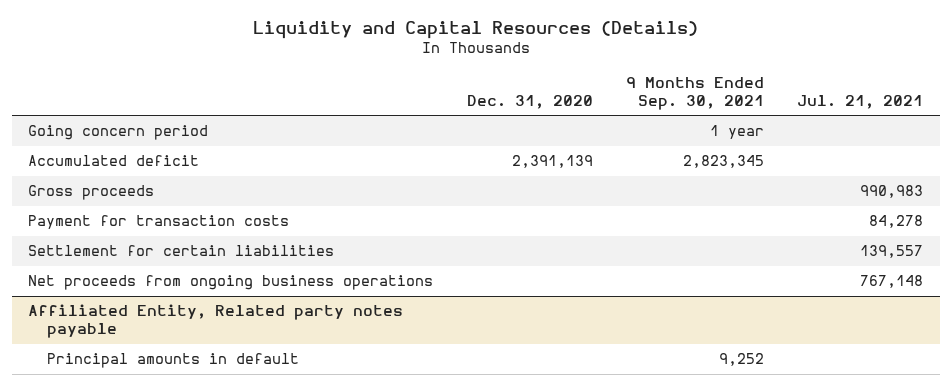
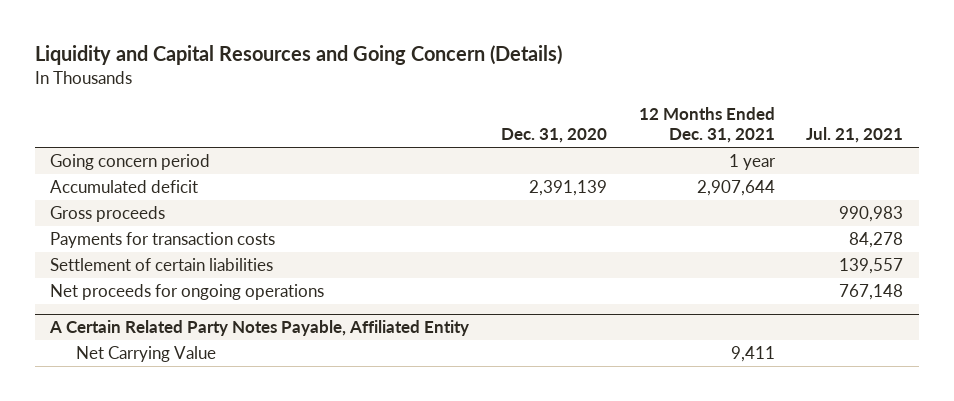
- Liquidity and Capital Resources (Details)
+ Liquidity and Capital Resources and Going Concern (Details)
- | Dec. 31, 2020 | 9 Months Ended Sep. 30, 2021 | Jul. 21, 2021
+ | Dec. 31, 2020 | 12 Months Ended Dec. 31, 2021 | Jul. 21, 2021
- Payment for transaction costs | | | 84,278
- Settlement for certain liabilities | | | 139,557
- Net proceeds from ongoing business operations | | | 767,148
- Affiliated Entity, Related party notes payable
- Principal amounts in default | | 9,252 |
+ Payments for transaction costs | | | 84,278
+ Settlement of certain liabilities | | | 139,557
+ Net proceeds for ongoing operations | | | 767,148
+ A Certain Related Party Notes Payable, Affiliated Entity
+ Net Carrying Value | | 9,411 |

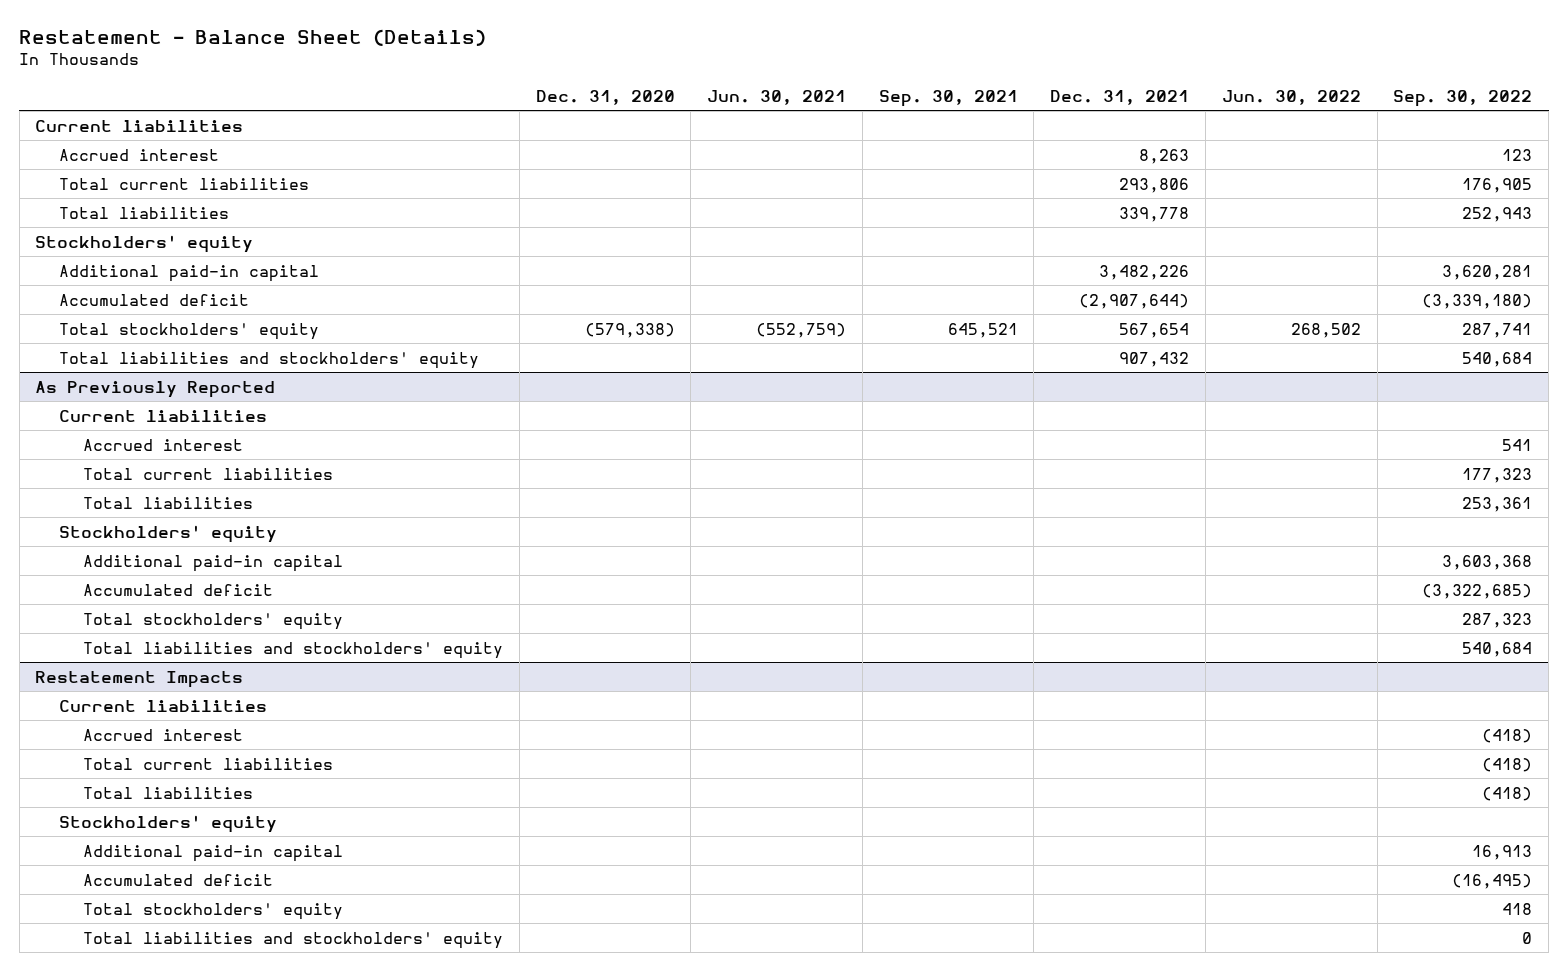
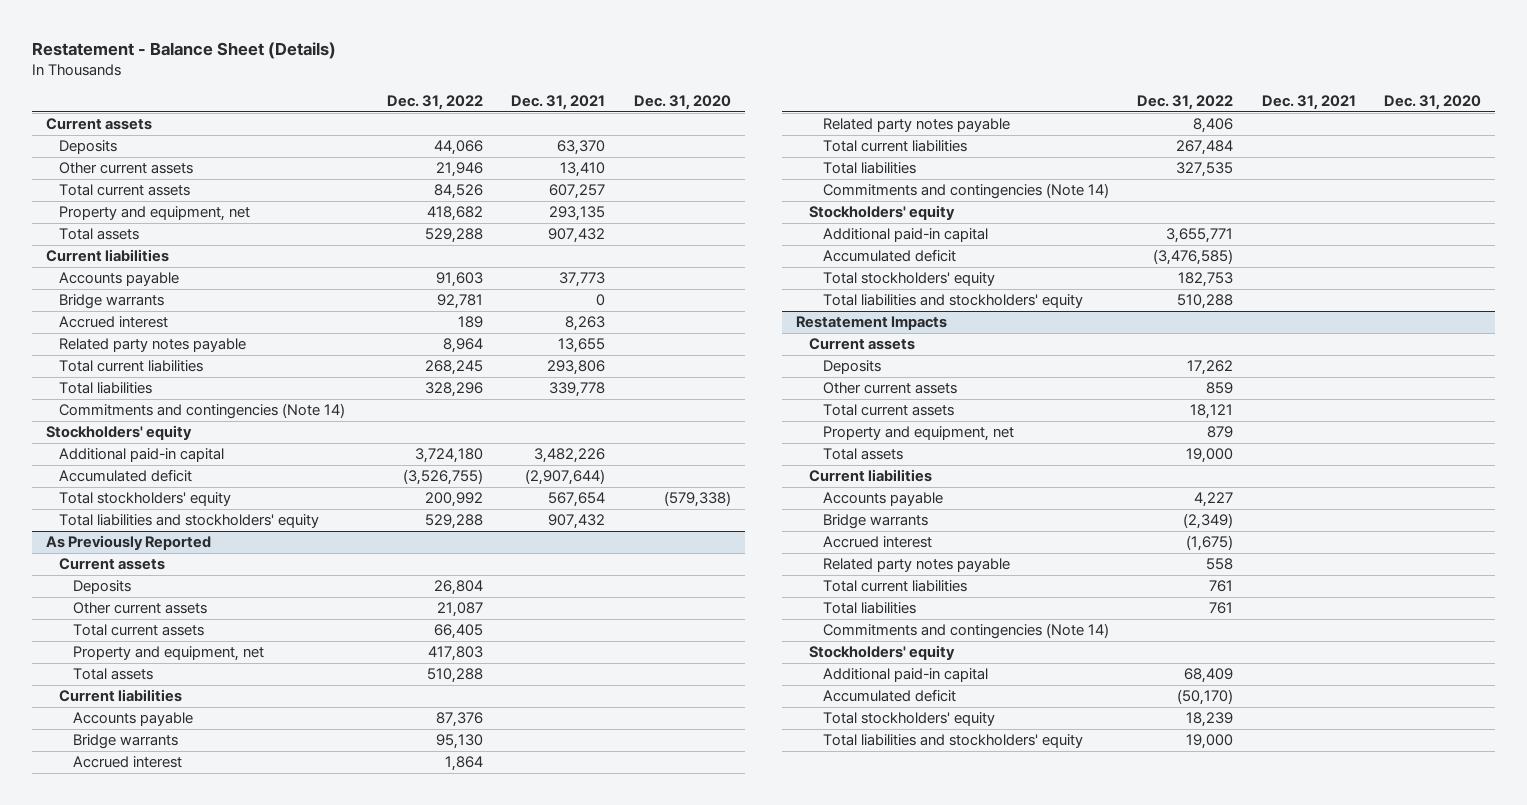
- | Dec. 31, 2020 | Jun. 30, 2021 | Sep. 30, 2021 | Dec. 31, 2021 | Jun. 30, 2022 | Sep. 30, 2022
+ | Dec. 31, 2022 | Dec. 31, 2021 | Dec. 31, 2020
+ Current assets
+ Deposits | 44,066 | 63,370 |
+ Other current assets | 21,946 | 13,410 |
+ Total current assets | 84,526 | 607,257 |
+ Property and equipment, net | 418,682 | 293,135 |
+ Total assets | 529,288 | 907,432 |
+ Accounts payable | 91,603 | 37,773 |
+ Bridge warrants | 92,781 | 0 |
+ Related party notes payable | 8,964 | 13,655 |
+ Commitments and contingencies (Note 14)
@ As Previously Reported
+ Current assets
+ Deposits | 26,804 | |
+ Other current assets | 21,087 | |
+ Total current assets | 66,405 | |
+ Property and equipment, net | 417,803 | |
+ Total assets | 510,288 | |
+ Accounts payable | 87,376 | |
+ Bridge warrants | 95,130 | |
+ Related party notes payable | 8,406 | |
+ Commitments and contingencies (Note 14)
@ Restatement Impacts
+ Current assets
+ Deposits | 17,262 | |
+ Other current assets | 859 | |
+ Total current assets | 18,121 | |
+ Property and equipment, net | 879 | |
+ Total assets | 19,000 | |
+ Accounts payable | 4,227 | |
+ Bridge warrants | (2,349) | |
+ Related party notes payable | 558 | |
+ Commitments and contingencies (Note 14)

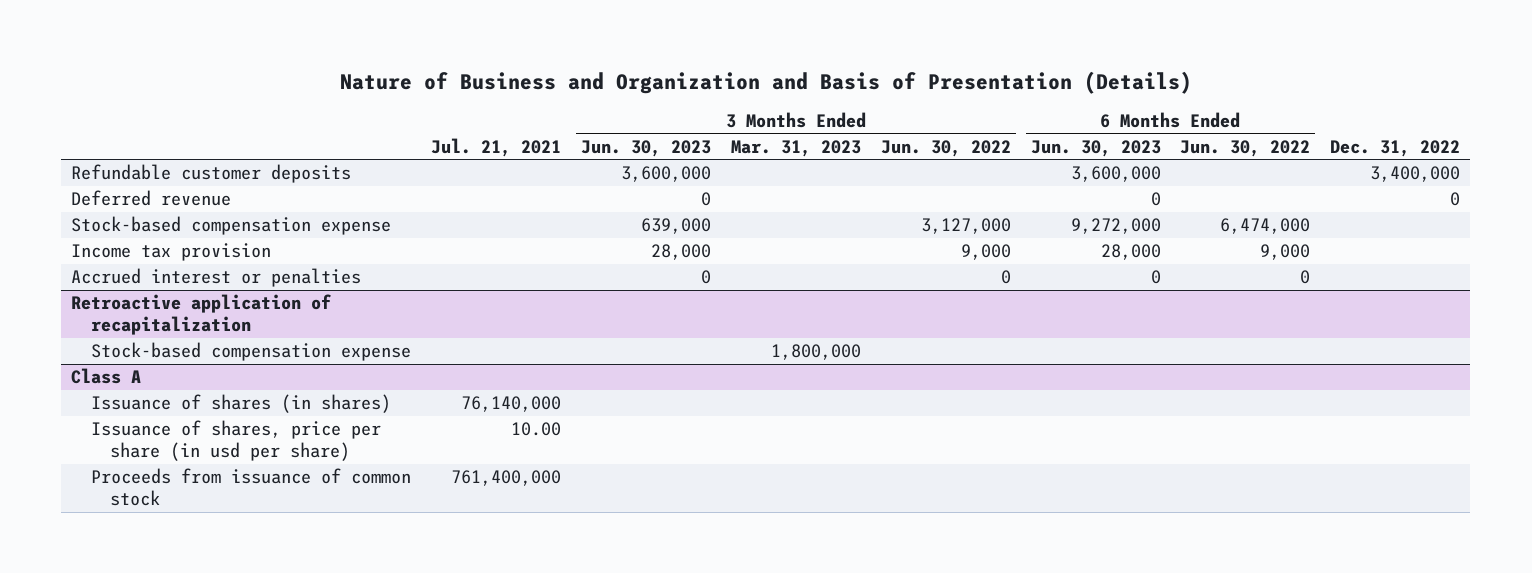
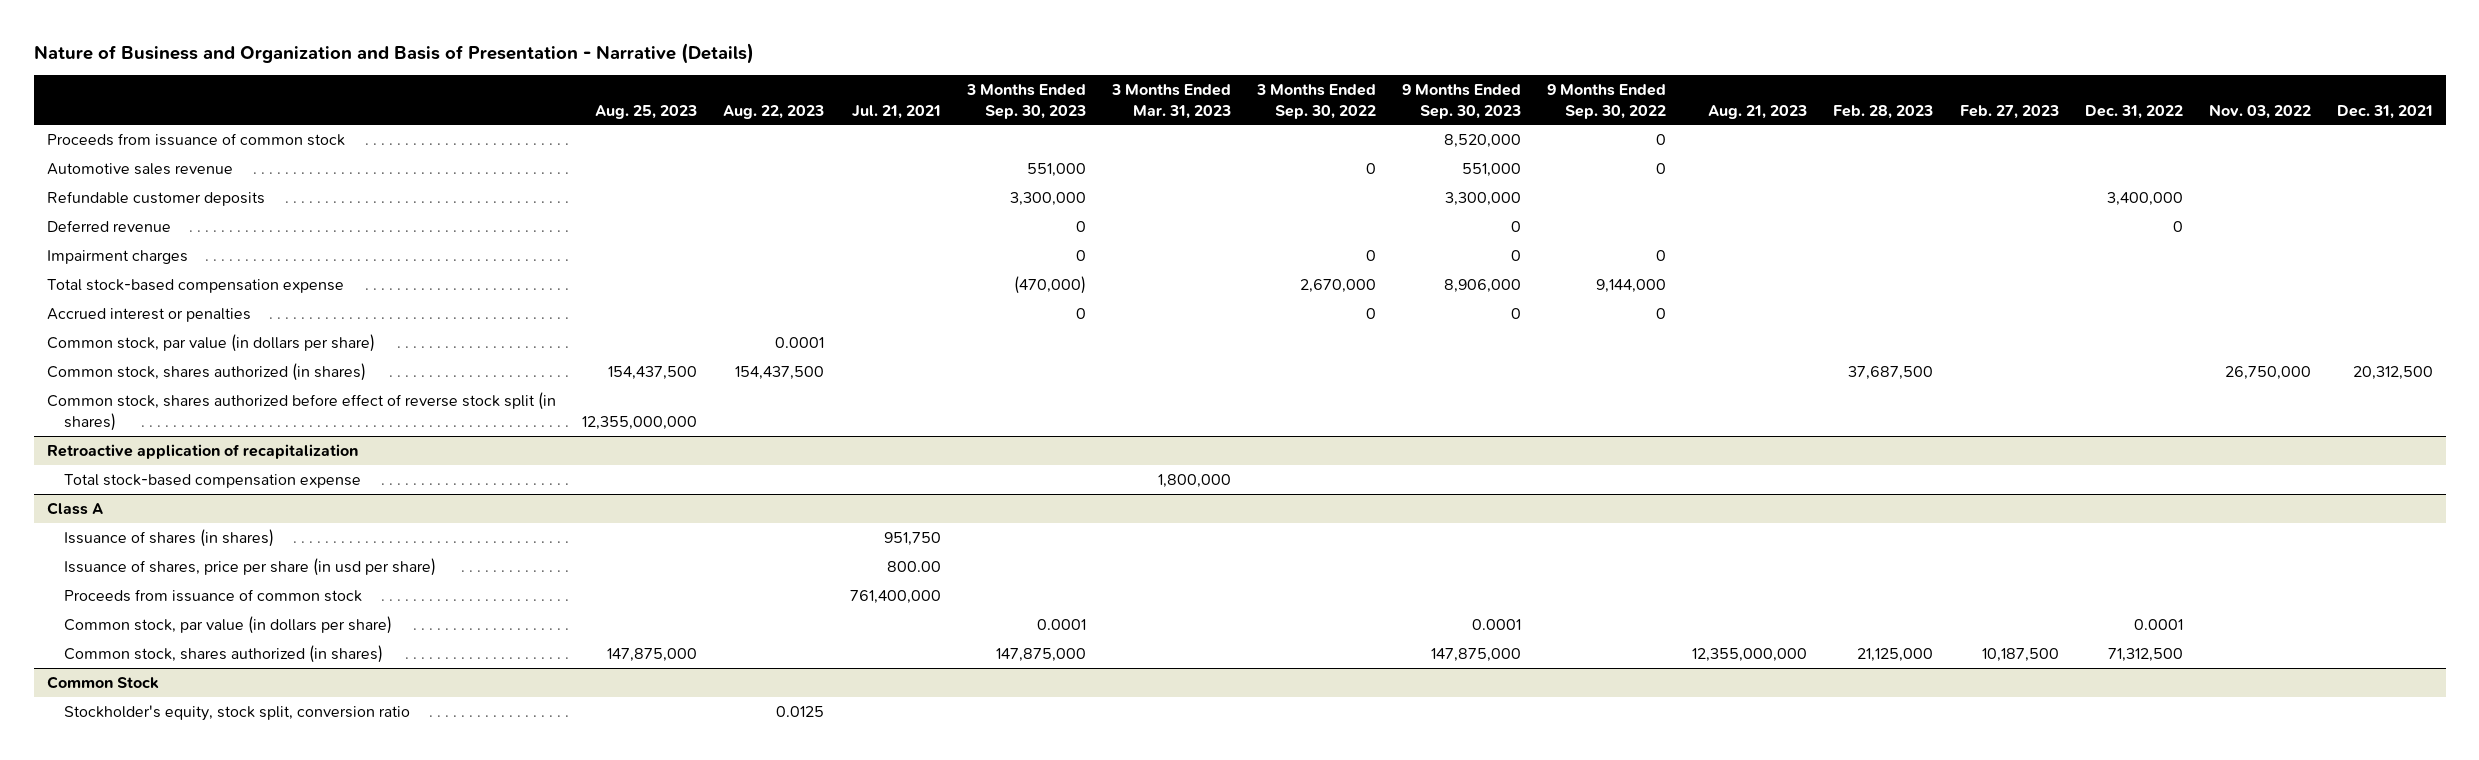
- Nature of Business and Organization and Basis of Presentation (Details)
+ Nature of Business and Organization and Basis of Presentation - Narrative (Details)
- | Jul. 21, 2021 | 3 Months Ended Jun. 30, 2023 | 3 Months Ended Mar. 31, 2023 | 3 Months Ended Jun. 30, 2022 | 6 Months Ended Jun. 30, 2023 | 6 Months Ended Jun. 30, 2022 | Dec. 31, 2022
+ | Aug. 25, 2023 | Aug. 22, 2023 | Jul. 21, 2021 | 3 Months Ended Sep. 30, 2023 | 3 Months Ended Mar. 31, 2023 | 3 Months Ended Sep. 30, 2022 | 9 Months Ended Sep. 30, 2023 | 9 Months Ended Sep. 30, 2022 | Aug. 21, 2023 | Feb. 28, 2023 | Feb. 27, 2023 | Dec. 31, 2022 | Nov. 03, 2022 | Dec. 31, 2021
+ Proceeds from issuance of common stock | | | | | | | 8,520,000 | 0 | | | | | |
+ Automotive sales revenue | | | | 551,000 | | 0 | 551,000 | 0 | | | | | |
- Stock-based compensation expense | | 639,000 | | 3,127,000 | 9,272,000 | 6,474,000 |
- Income tax provision | | 28,000 | | 9,000 | 28,000 | 9,000 |
+ Impairment charges | | | | 0 | | 0 | 0 | 0 | | | | | |
+ Total stock-based compensation expense | | | | (470,000) | | 2,670,000 | 8,906,000 | 9,144,000 | | | | | |
+ Common stock, par value (in dollars per share) | | 0.0001 | | | | | | | | | | | |
+ Common stock, shares authorized (in shares) | 154,437,500 | 154,437,500 | | | | | | | | 37,687,500 | | | 26,750,000 | 20,312,500
+ Common stock, shares authorized before effect of reverse stock split (in shares) | 12,355,000,000 | | | | | | | | | | | | |
@ Retroactive application of recapitalization
- Stock-based compensation expense | | | 1,800,000 | | | |
+ Total stock-based compensation expense | | | | | 1,800,000 | | | | | | | | |
@ Class A
- Issuance of shares (in shares) | 76,140,000 | | | | | |
- Issuance of shares, price per share (in usd per share) | 10.00 | | | | | |
+ Issuance of shares (in shares) | | | 951,750 | | | | | | | | | | |
+ Issuance of shares, price per share (in usd per share) | | | 800.00 | | | | | | | | | | |
+ Common stock, par value (in dollars per share) | | | | 0.0001 | | | 0.0001 | | | | | 0.0001 | |
+ Common stock, shares authorized (in shares) | 147,875,000 | | | 147,875,000 | | | 147,875,000 | | 12,355,000,000 | 21,125,000 | 10,187,500 | 71,312,500 | |
+ Common Stock
+ Stockholder's equity, stock split, conversion ratio | | 0.0125 | | | | | | | | | | | |

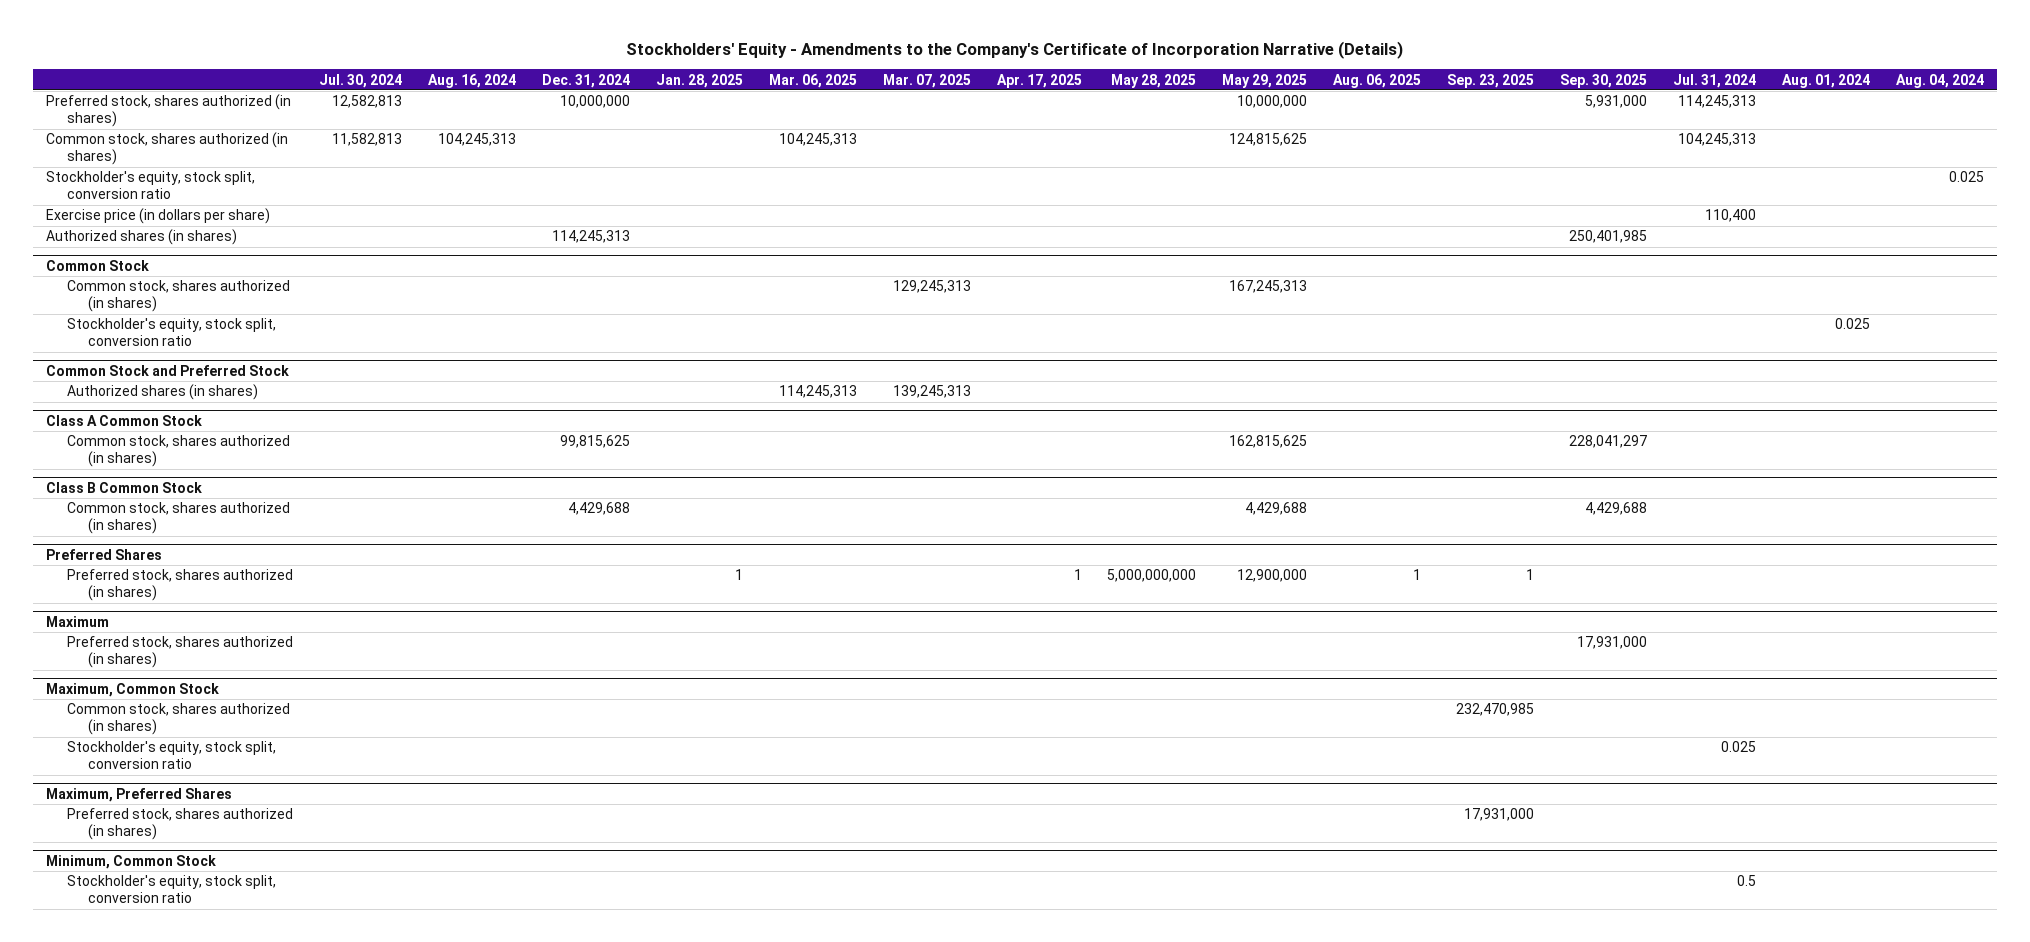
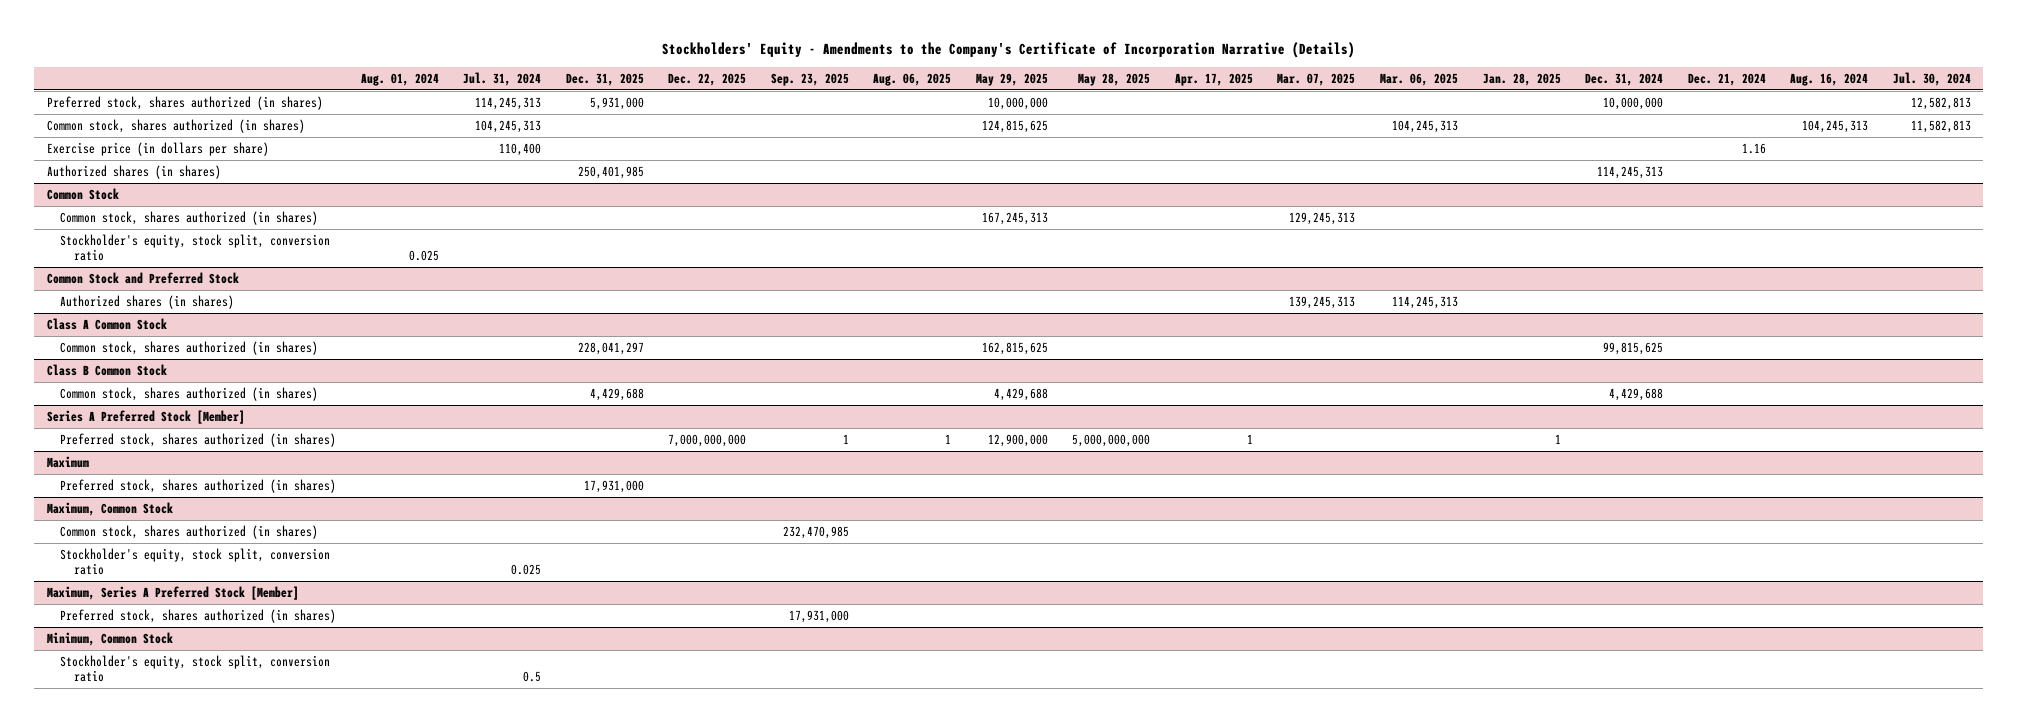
- | Jul. 30, 2024 | Aug. 16, 2024 | Dec. 31, 2024 | Jan. 28, 2025 | Mar. 06, 2025 | Mar. 07, 2025 | Apr. 17, 2025 | May 28, 2025 | May 29, 2025 | Aug. 06, 2025 | Sep. 23, 2025 | Sep. 30, 2025 | Jul. 31, 2024 | Aug. 01, 2024 | Aug. 04, 2024
+ | Aug. 01, 2024 | Jul. 31, 2024 | Dec. 31, 2025 | Dec. 22, 2025 | Sep. 23, 2025 | Aug. 06, 2025 | May 29, 2025 | May 28, 2025 | Apr. 17, 2025 | Mar. 07, 2025 | Mar. 06, 2025 | Jan. 28, 2025 | Dec. 31, 2024 | Dec. 21, 2024 | Aug. 16, 2024 | Jul. 30, 2024
- Stockholder's equity, stock split, conversion ratio | | | | | | | | | | | | | | | 0.025
- Preferred Shares
+ Series A Preferred Stock [Member]
- Maximum, Preferred Shares
+ Maximum, Series A Preferred Stock [Member]

